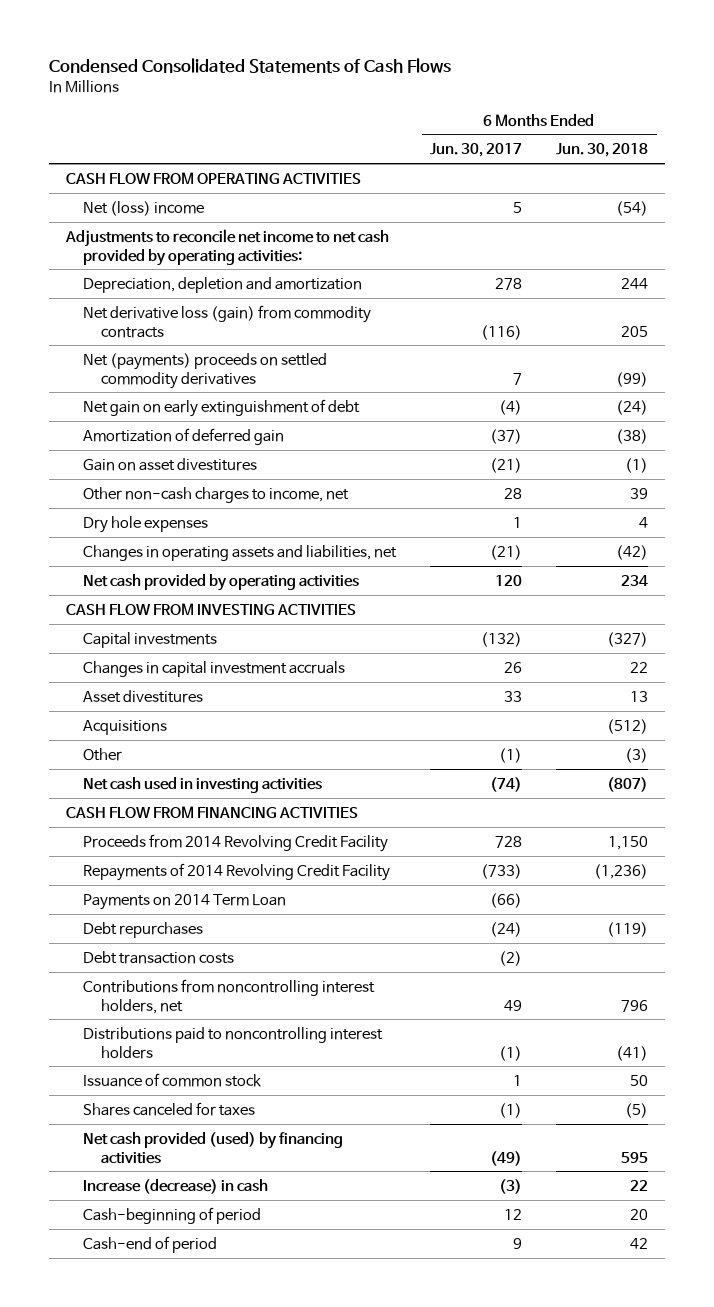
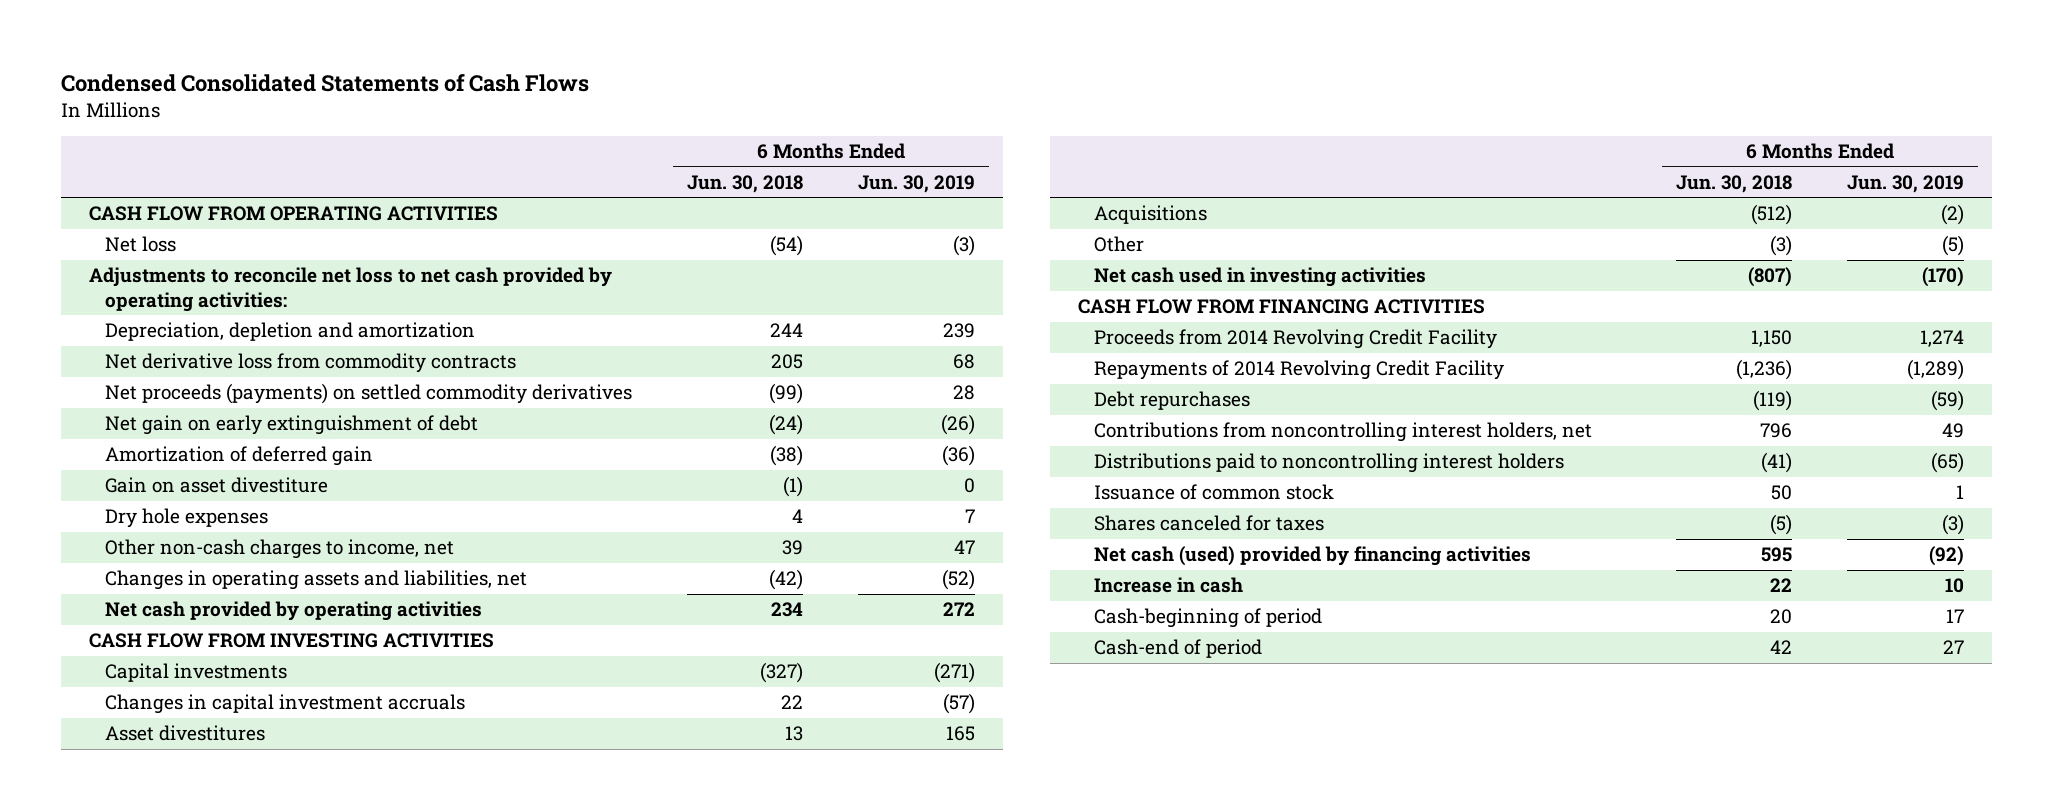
- | 6 Months Ended Jun. 30, 2017 | 6 Months Ended Jun. 30, 2018
+ | 6 Months Ended Jun. 30, 2018 | 6 Months Ended Jun. 30, 2019
- Net (loss) income | 5 | (54)
- Adjustments to reconcile net income to net cash provided by operating activities:
+ Net loss | (54) | (3)
+ Adjustments to reconcile net loss to net cash provided by operating activities:
- Net derivative loss (gain) from commodity contracts | (116) | 205
- Net (payments) proceeds on settled commodity derivatives | 7 | (99)
+ Net derivative loss from commodity contracts | 205 | 68
+ Net proceeds (payments) on settled commodity derivatives | (99) | 28
- Gain on asset divestitures | (21) | (1)
+ Gain on asset divestiture | (1) | 0
moved down: Other non-cash charges to income, net | 39 | 47
- Payments on 2014 Term Loan | (66) |
- Debt transaction costs | (2) |
- Net cash provided (used) by financing activities | (49) | 595
- Increase (decrease) in cash | (3) | 22
+ Net cash (used) provided by financing activities | 595 | (92)
+ Increase in cash | 22 | 10

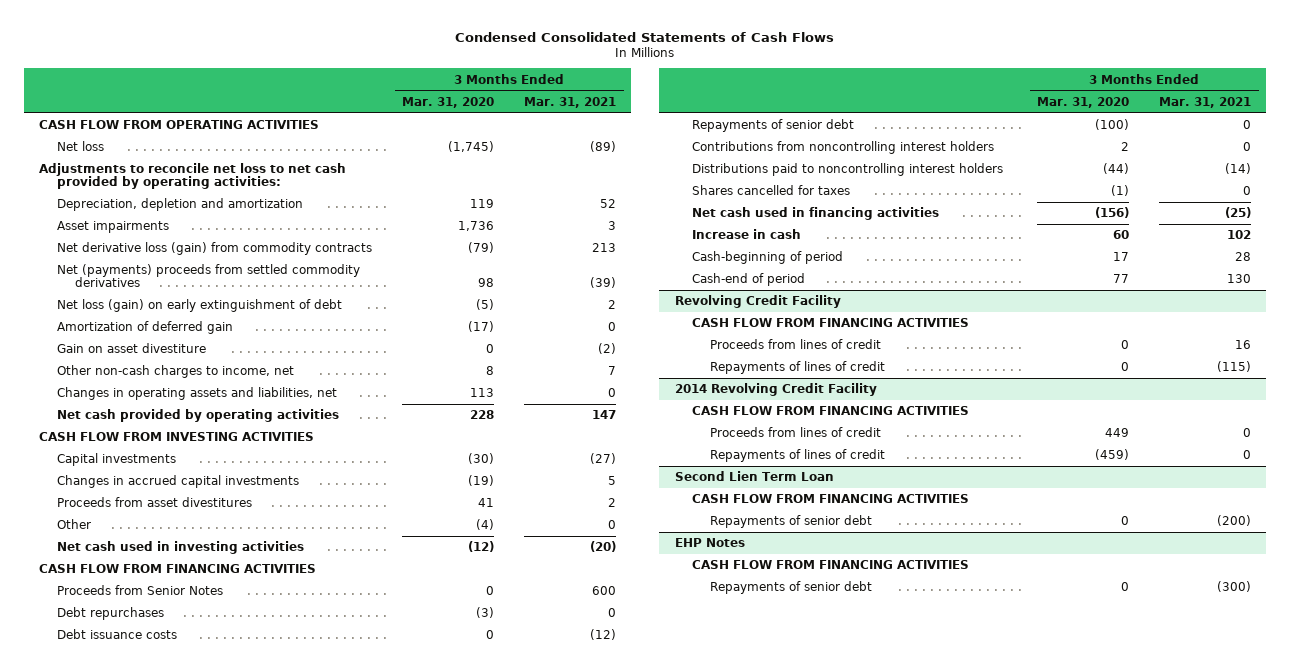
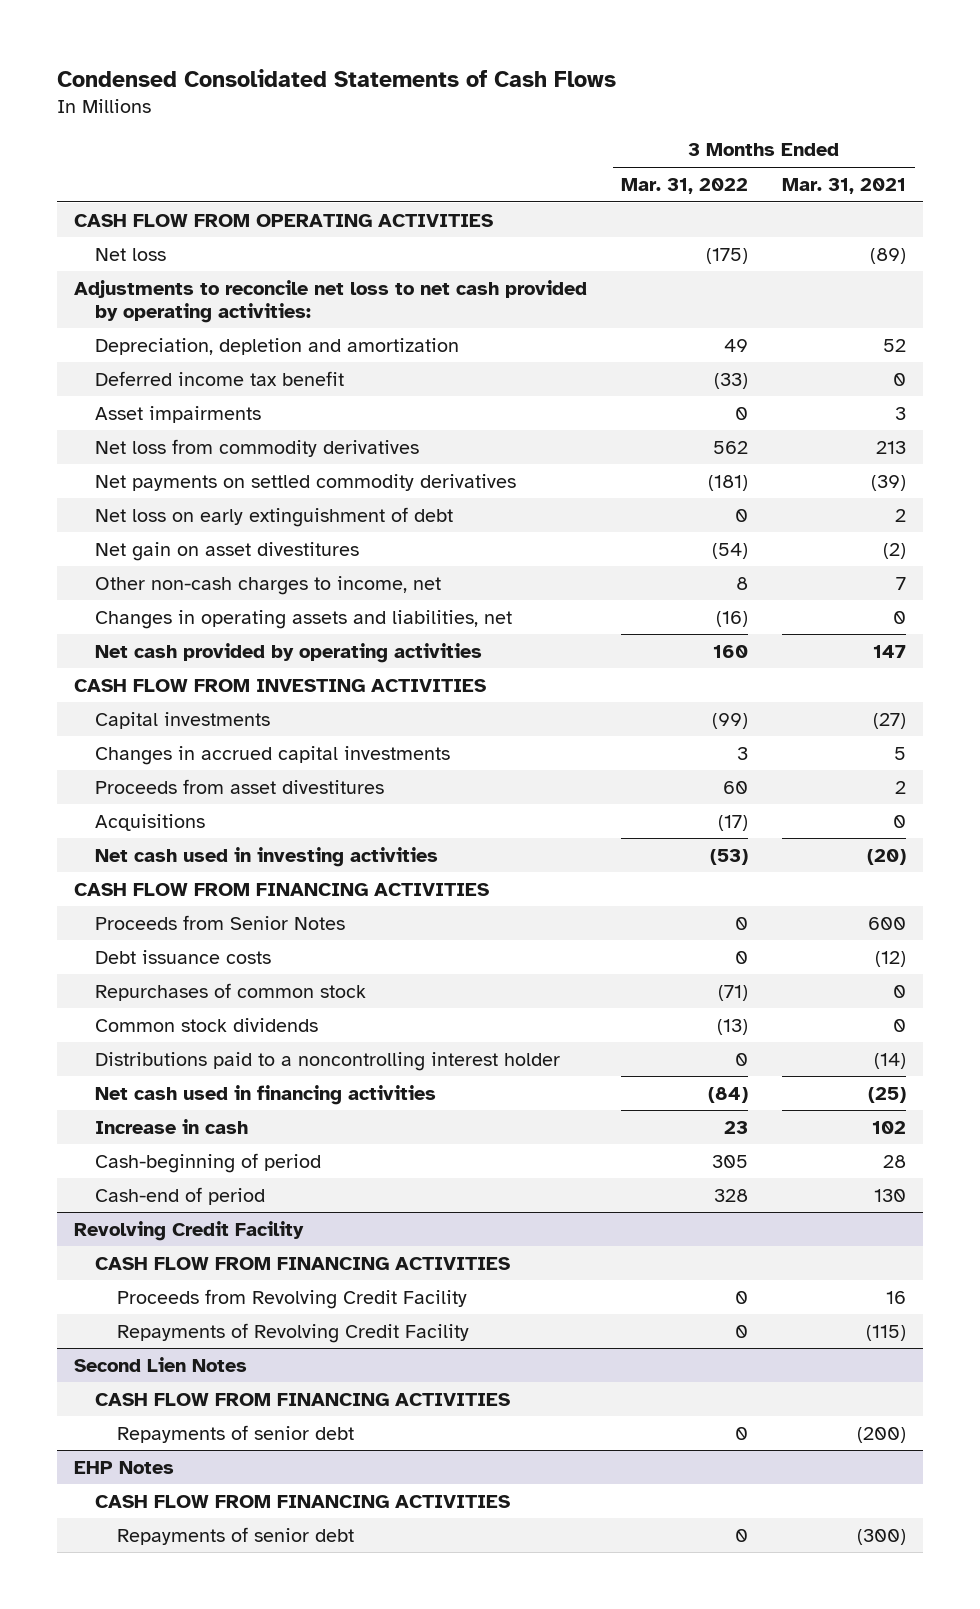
- | 3 Months Ended Mar. 31, 2020 | 3 Months Ended Mar. 31, 2021
+ | 3 Months Ended Mar. 31, 2022 | 3 Months Ended Mar. 31, 2021
+ Deferred income tax benefit | (33) | 0
- Net derivative loss (gain) from commodity contracts | (79) | 213
- Net (payments) proceeds from settled commodity derivatives | 98 | (39)
- Net loss (gain) on early extinguishment of debt | (5) | 2
- Amortization of deferred gain | (17) | 0
- Gain on asset divestiture | 0 | (2)
+ Net loss from commodity derivatives | 562 | 213
+ Net payments on settled commodity derivatives | (181) | (39)
+ Net loss on early extinguishment of debt | 0 | 2
+ Net gain on asset divestitures | (54) | (2)
- Other | (4) | 0
+ Acquisitions | (17) | 0
- Debt repurchases | (3) | 0
- Repayments of senior debt | (100) | 0
- Contributions from noncontrolling interest holders | 2 | 0
- Distributions paid to noncontrolling interest holders | (44) | (14)
- Shares cancelled for taxes | (1) | 0
+ Repurchases of common stock | (71) | 0
+ Common stock dividends | (13) | 0
+ Distributions paid to a noncontrolling interest holder | 0 | (14)
@ Revolving Credit Facility
- Proceeds from lines of credit | 0 | 16
- Repayments of lines of credit | 0 | (115)
- 2014 Revolving Credit Facility
- CASH FLOW FROM FINANCING ACTIVITIES
- Proceeds from lines of credit | 449 | 0
- Repayments of lines of credit | (459) | 0
- Second Lien Term Loan
@ Revolving Credit Facility
+ Proceeds from Revolving Credit Facility | 0 | 16
+ Repayments of Revolving Credit Facility | 0 | (115)
+ Second Lien Notes

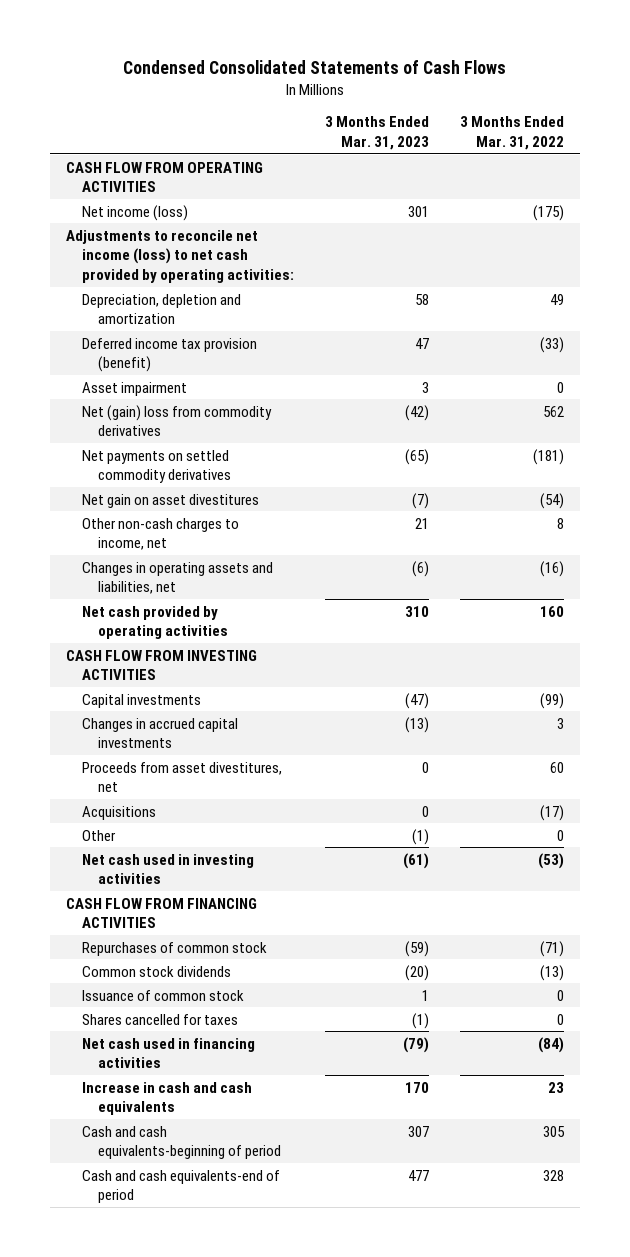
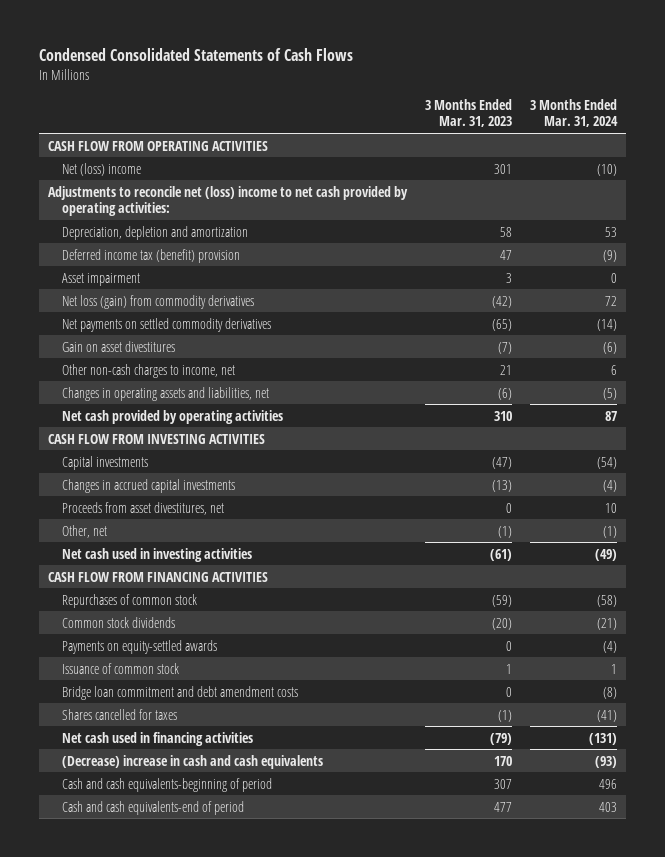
- | 3 Months Ended Mar. 31, 2023 | 3 Months Ended Mar. 31, 2022
+ | 3 Months Ended Mar. 31, 2023 | 3 Months Ended Mar. 31, 2024
- Net income (loss) | 301 | (175)
- Adjustments to reconcile net income (loss) to net cash provided by operating activities:
+ Net (loss) income | 301 | (10)
+ Adjustments to reconcile net (loss) income to net cash provided by operating activities:
- Deferred income tax provision (benefit) | 47 | (33)
+ Deferred income tax (benefit) provision | 47 | (9)
- Net (gain) loss from commodity derivatives | (42) | 562
+ Net loss (gain) from commodity derivatives | (42) | 72
- Net gain on asset divestitures | (7) | (54)
+ Gain on asset divestitures | (7) | (6)
- Acquisitions | 0 | (17)
- Other | (1) | 0
+ Other, net | (1) | (1)
+ Payments on equity-settled awards | 0 | (4)
+ Bridge loan commitment and debt amendment costs | 0 | (8)
- Increase in cash and cash equivalents | 170 | 23
+ (Decrease) increase in cash and cash equivalents | 170 | (93)

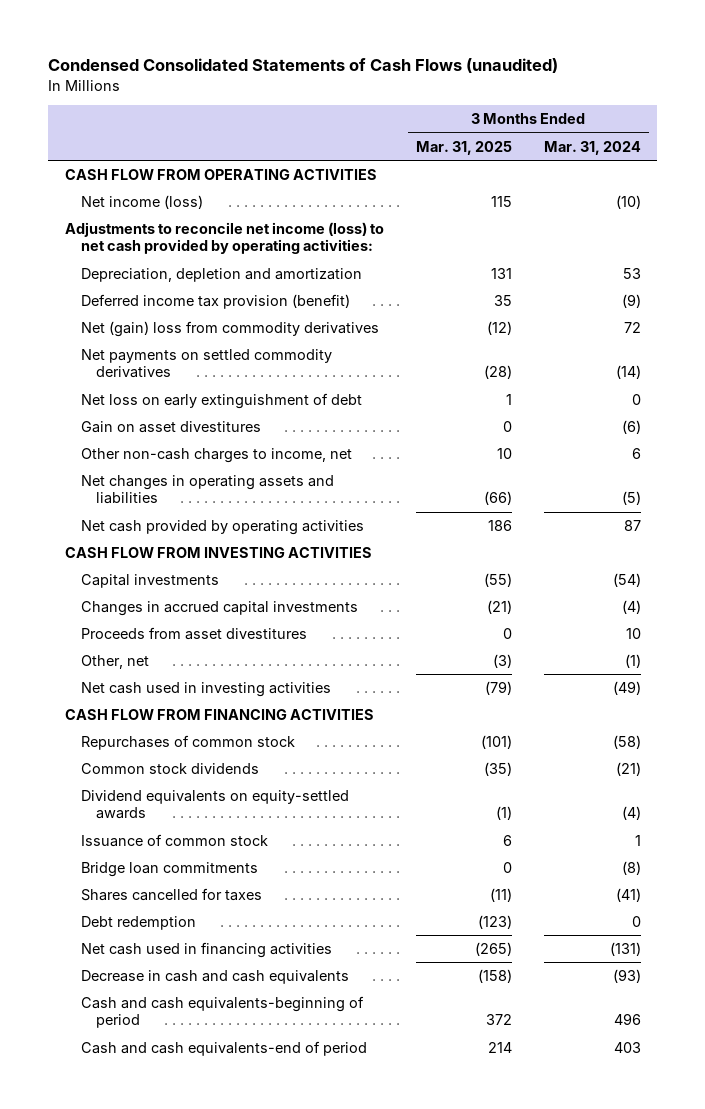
- Condensed Consolidated Statements of Cash Flows
+ Condensed Consolidated Statements of Cash Flows (unaudited)
- | 3 Months Ended Mar. 31, 2023 | 3 Months Ended Mar. 31, 2024
+ | 3 Months Ended Mar. 31, 2025 | 3 Months Ended Mar. 31, 2024
- Net (loss) income | 301 | (10)
- Adjustments to reconcile net (loss) income to net cash provided by operating activities:
+ Net income (loss) | 115 | (10)
+ Adjustments to reconcile net income (loss) to net cash provided by operating activities:
- Deferred income tax (benefit) provision | 47 | (9)
- Asset impairment | 3 | 0
- Net loss (gain) from commodity derivatives | (42) | 72
+ Deferred income tax provision (benefit) | 35 | (9)
+ Net (gain) loss from commodity derivatives | (12) | 72
+ Net loss on early extinguishment of debt | 1 | 0
- Changes in operating assets and liabilities, net | (6) | (5)
+ Net changes in operating assets and liabilities | (66) | (5)
- Proceeds from asset divestitures, net | 0 | 10
+ Proceeds from asset divestitures | 0 | 10
- Payments on equity-settled awards | 0 | (4)
+ Dividend equivalents on equity-settled awards | (1) | (4)
- Bridge loan commitment and debt amendment costs | 0 | (8)
+ Bridge loan commitments | 0 | (8)
+ Debt redemption | (123) | 0
- (Decrease) increase in cash and cash equivalents | 170 | (93)
+ Decrease in cash and cash equivalents | (158) | (93)

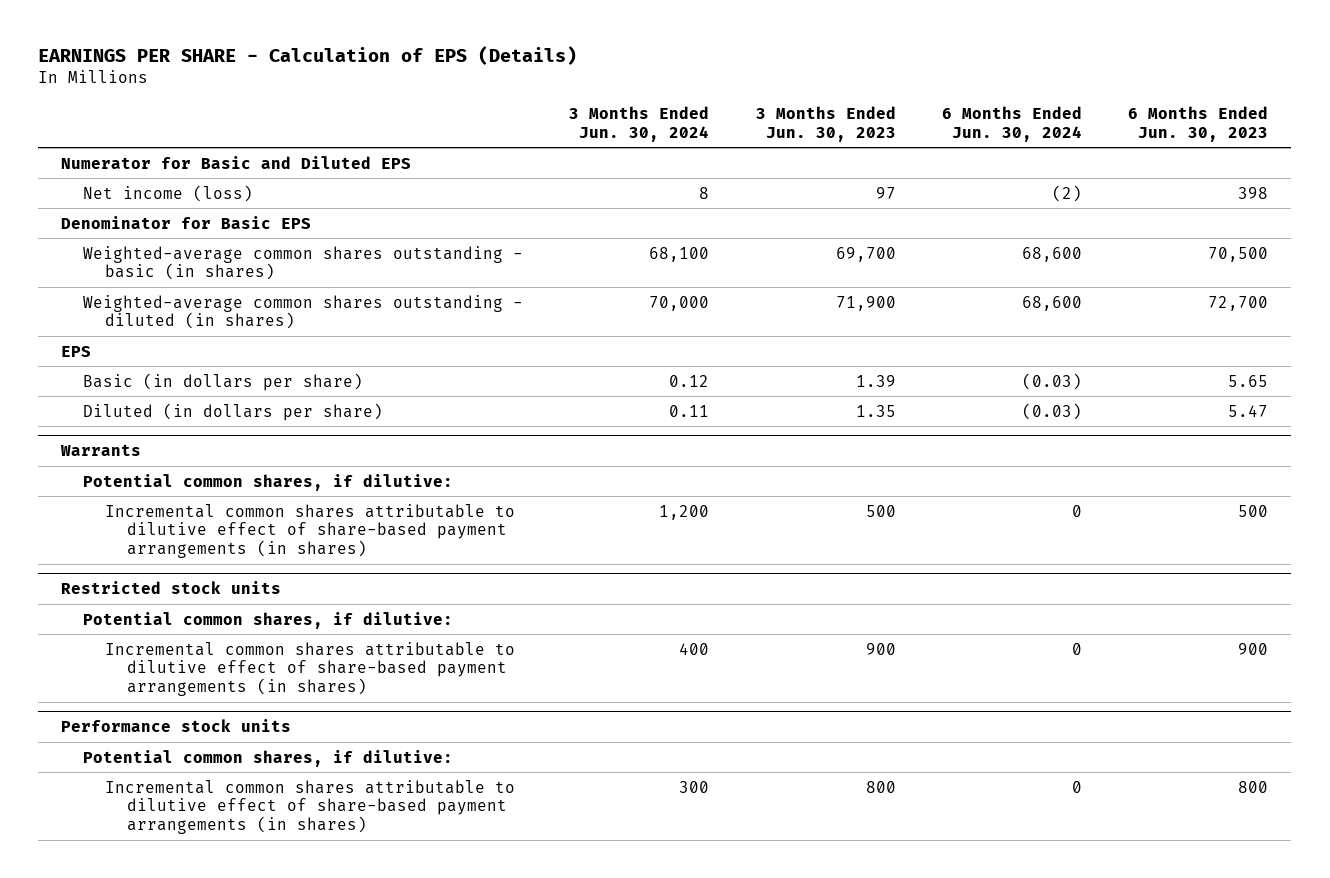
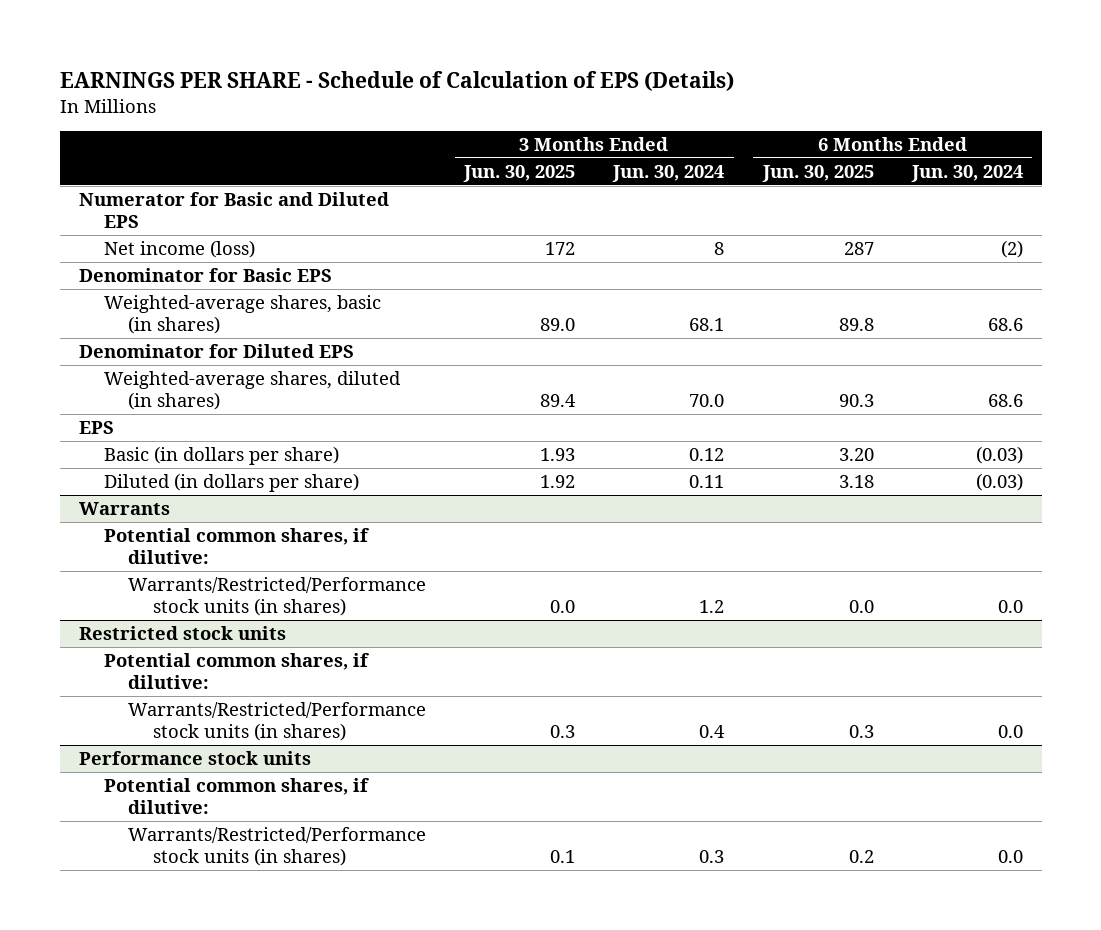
- EARNINGS PER SHARE - Calculation of EPS (Details)
+ EARNINGS PER SHARE - Schedule of Calculation of EPS (Details)
- | 3 Months Ended Jun. 30, 2024 | 3 Months Ended Jun. 30, 2023 | 6 Months Ended Jun. 30, 2024 | 6 Months Ended Jun. 30, 2023
+ | 3 Months Ended Jun. 30, 2025 | 3 Months Ended Jun. 30, 2024 | 6 Months Ended Jun. 30, 2025 | 6 Months Ended Jun. 30, 2024
- Weighted-average common shares outstanding - basic (in shares) | 68,100 | 69,700 | 68,600 | 70,500
- Weighted-average common shares outstanding - diluted (in shares) | 70,000 | 71,900 | 68,600 | 72,700
+ Weighted-average shares, basic (in shares) | 89.0 | 68.1 | 89.8 | 68.6
+ Denominator for Diluted EPS
+ Weighted-average shares, diluted (in shares) | 89.4 | 70.0 | 90.3 | 68.6
@ Warrants
- Incremental common shares attributable to dilutive effect of share-based payment arrangements (in shares) | 1,200 | 500 | 0 | 500
+ Warrants/Restricted/Performance stock units (in shares) | 0.0 | 1.2 | 0.0 | 0.0
@ Restricted stock units
- Incremental common shares attributable to dilutive effect of share-based payment arrangements (in shares) | 400 | 900 | 0 | 900
+ Warrants/Restricted/Performance stock units (in shares) | 0.3 | 0.4 | 0.3 | 0.0
@ Performance stock units
- Incremental common shares attributable to dilutive effect of share-based payment arrangements (in shares) | 300 | 800 | 0 | 800
+ Warrants/Restricted/Performance stock units (in shares) | 0.1 | 0.3 | 0.2 | 0.0

